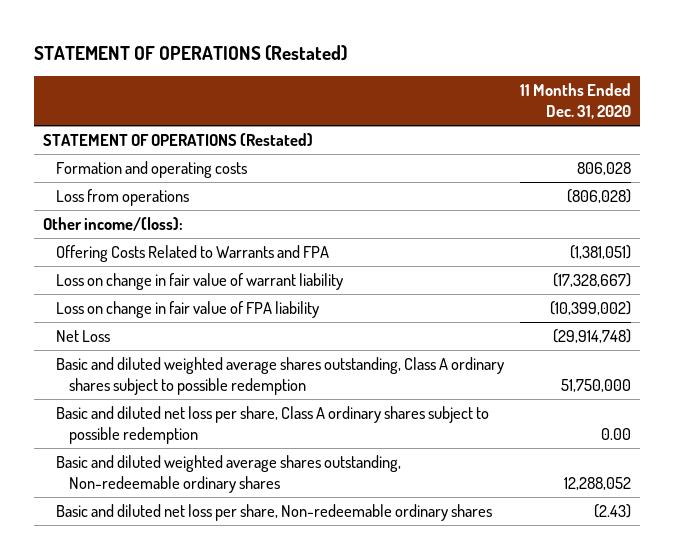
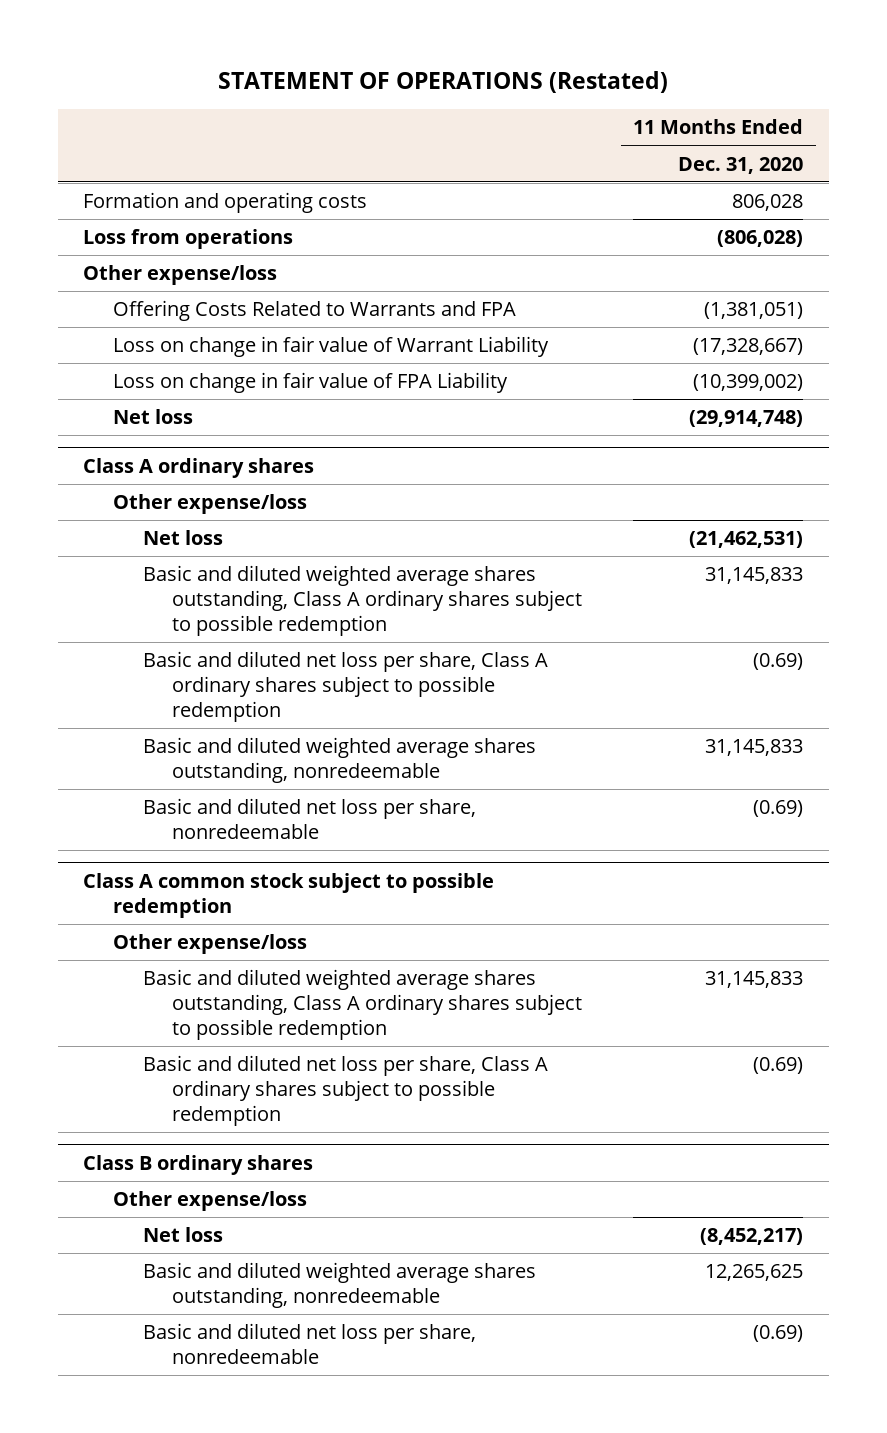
- STATEMENT OF OPERATIONS (Restated)
- Other income/(loss):
+ Other expense/loss
- Loss on change in fair value of warrant liability | (17,328,667)
- Loss on change in fair value of FPA liability | (10,399,002)
- Net Loss | (29,914,748)
- Basic and diluted weighted average shares outstanding, Class A ordinary shares subject to possible redemption | 51,750,000
- Basic and diluted net loss per share, Class A ordinary shares subject to possible redemption | 0.00
- Basic and diluted weighted average shares outstanding, Non-redeemable ordinary shares | 12,288,052
- Basic and diluted net loss per share, Non-redeemable ordinary shares | (2.43)
+ Loss on change in fair value of Warrant Liability | (17,328,667)
+ Loss on change in fair value of FPA Liability | (10,399,002)
+ Net loss | (29,914,748)
+ Class A ordinary shares
+ Other expense/loss
+ Net loss | (21,462,531)
+ Basic and diluted weighted average shares outstanding, Class A ordinary shares subject to possible redemption | 31,145,833
+ Basic and diluted net loss per share, Class A ordinary shares subject to possible redemption | (0.69)
+ Basic and diluted weighted average shares outstanding, nonredeemable | 31,145,833
+ Basic and diluted net loss per share, nonredeemable | (0.69)
+ Class A common stock subject to possible redemption
+ Other expense/loss
+ Basic and diluted weighted average shares outstanding, Class A ordinary shares subject to possible redemption | 31,145,833
+ Basic and diluted net loss per share, Class A ordinary shares subject to possible redemption | (0.69)
+ Class B ordinary shares
+ Other expense/loss
+ Net loss | (8,452,217)
+ Basic and diluted weighted average shares outstanding, nonredeemable | 12,265,625
+ Basic and diluted net loss per share, nonredeemable | (0.69)

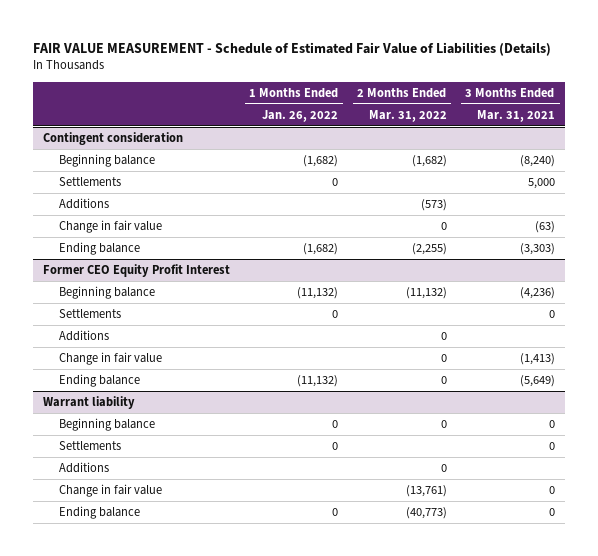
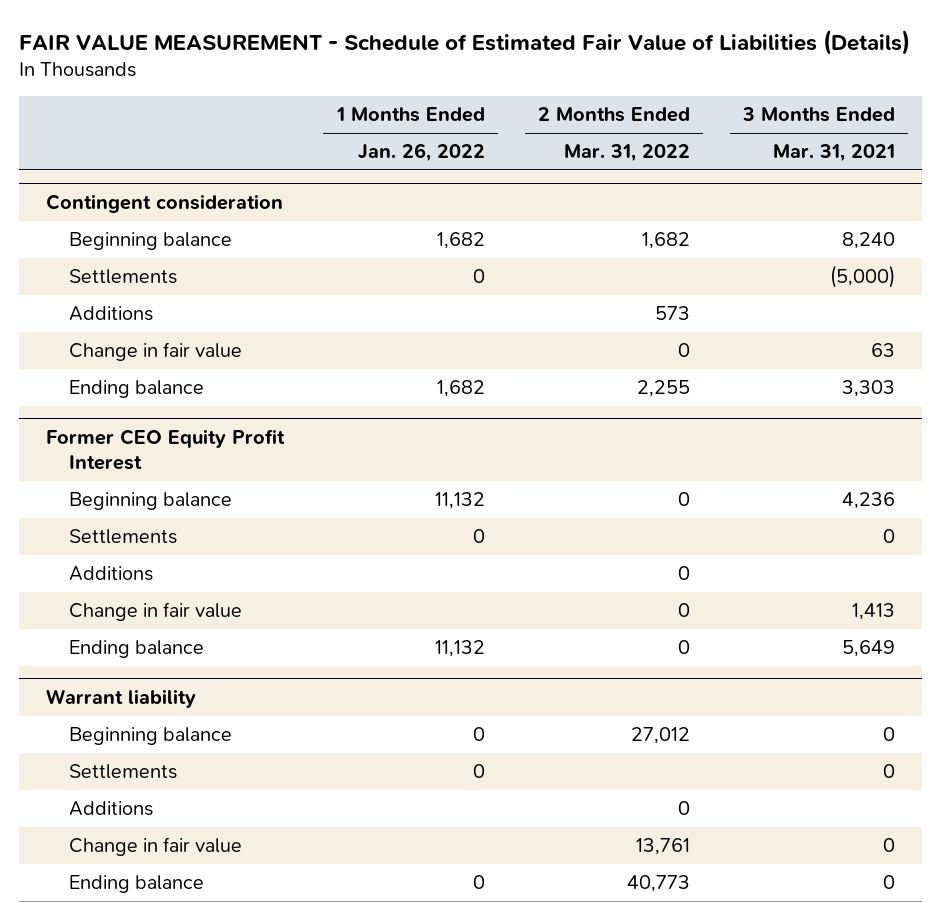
@ Contingent consideration
- Beginning balance | (1,682) | (1,682) | (8,240)
- Settlements | 0 | | 5,000
- Additions | | (573) |
- Change in fair value | | 0 | (63)
- Ending balance | (1,682) | (2,255) | (3,303)
+ Beginning balance | 1,682 | 1,682 | 8,240
+ Settlements | 0 | | (5,000)
+ Additions | | 573 |
+ Change in fair value | | 0 | 63
+ Ending balance | 1,682 | 2,255 | 3,303
@ Former CEO Equity Profit Interest
- Beginning balance | (11,132) | (11,132) | (4,236)
+ Beginning balance | 11,132 | 0 | 4,236
- Change in fair value | | 0 | (1,413)
- Ending balance | (11,132) | 0 | (5,649)
+ Change in fair value | | 0 | 1,413
+ Ending balance | 11,132 | 0 | 5,649
@ Warrant liability
- Beginning balance | 0 | 0 | 0
+ Beginning balance | 0 | 27,012 | 0
- Change in fair value | | (13,761) | 0
- Ending balance | 0 | (40,773) | 0
+ Change in fair value | | 13,761 | 0
+ Ending balance | 0 | 40,773 | 0

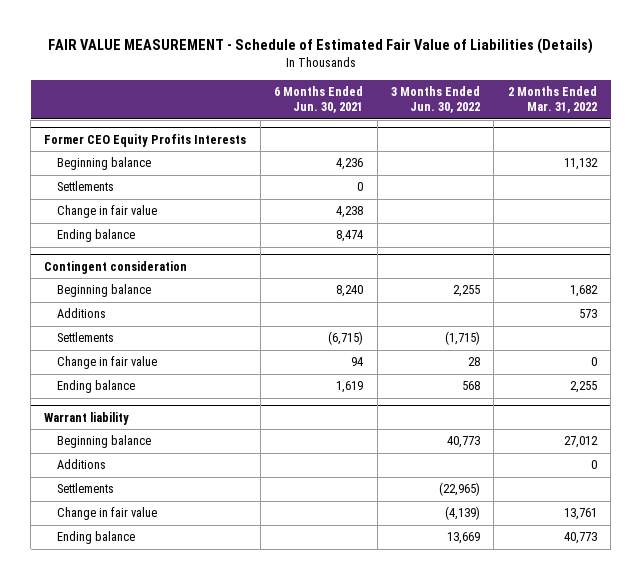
- | 1 Months Ended Jan. 26, 2022 | 2 Months Ended Mar. 31, 2022 | 3 Months Ended Mar. 31, 2021
+ | 6 Months Ended Jun. 30, 2021 | 3 Months Ended Jun. 30, 2022 | 2 Months Ended Mar. 31, 2022
+ Former CEO Equity Profits Interests
+ Beginning balance | 4,236 | | 11,132
+ Settlements | 0 | |
+ Change in fair value | 4,238 | |
+ Ending balance | 8,474 | |
@ Contingent consideration
- Settlements | 0 | | (5,000)
- Change in fair value | | 0 | 63
- Former CEO Equity Profit Interest
- Beginning balance | 11,132 | 0 | 4,236
- Additions | | 0 |
- Ending balance | 11,132 | 0 | 5,649
@ Contingent consideration
moved down: Ending balance | 1,619 | 568 | 2,255
@ Warrant liability
moved down: Settlements | | (22,965) |

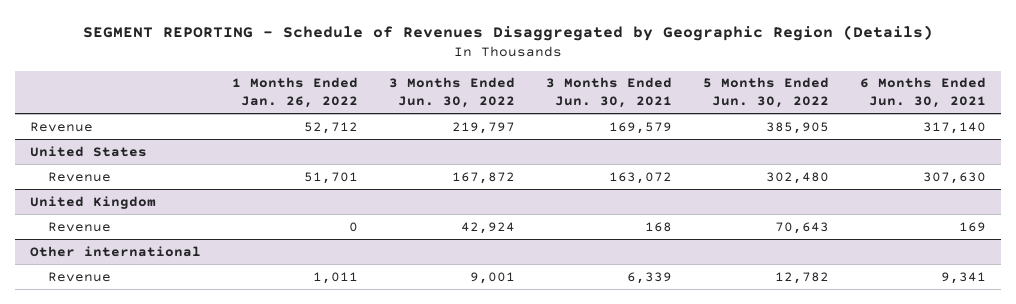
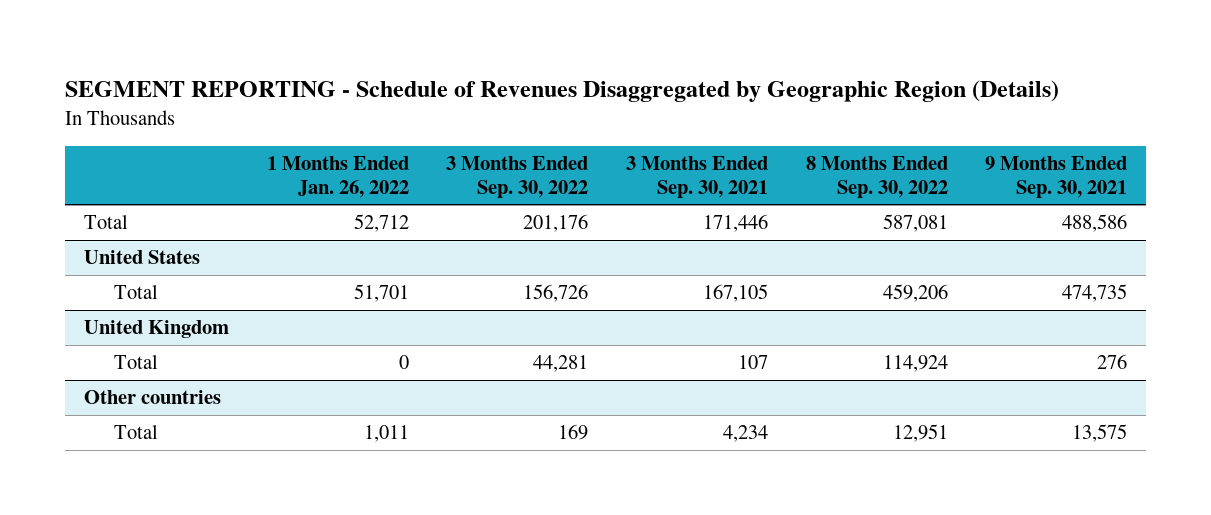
- | 1 Months Ended Jan. 26, 2022 | 3 Months Ended Jun. 30, 2022 | 3 Months Ended Jun. 30, 2021 | 5 Months Ended Jun. 30, 2022 | 6 Months Ended Jun. 30, 2021
+ | 1 Months Ended Jan. 26, 2022 | 3 Months Ended Sep. 30, 2022 | 3 Months Ended Sep. 30, 2021 | 8 Months Ended Sep. 30, 2022 | 9 Months Ended Sep. 30, 2021
- Revenue | 52,712 | 219,797 | 169,579 | 385,905 | 317,140
+ Total | 52,712 | 201,176 | 171,446 | 587,081 | 488,586
@ United States
- Revenue | 51,701 | 167,872 | 163,072 | 302,480 | 307,630
+ Total | 51,701 | 156,726 | 167,105 | 459,206 | 474,735
@ United Kingdom
- Revenue | 0 | 42,924 | 168 | 70,643 | 169
- Other international
- Revenue | 1,011 | 9,001 | 6,339 | 12,782 | 9,341
@ United Kingdom
+ Total | 0 | 44,281 | 107 | 114,924 | 276
+ Other countries
+ Total | 1,011 | 169 | 4,234 | 12,951 | 13,575

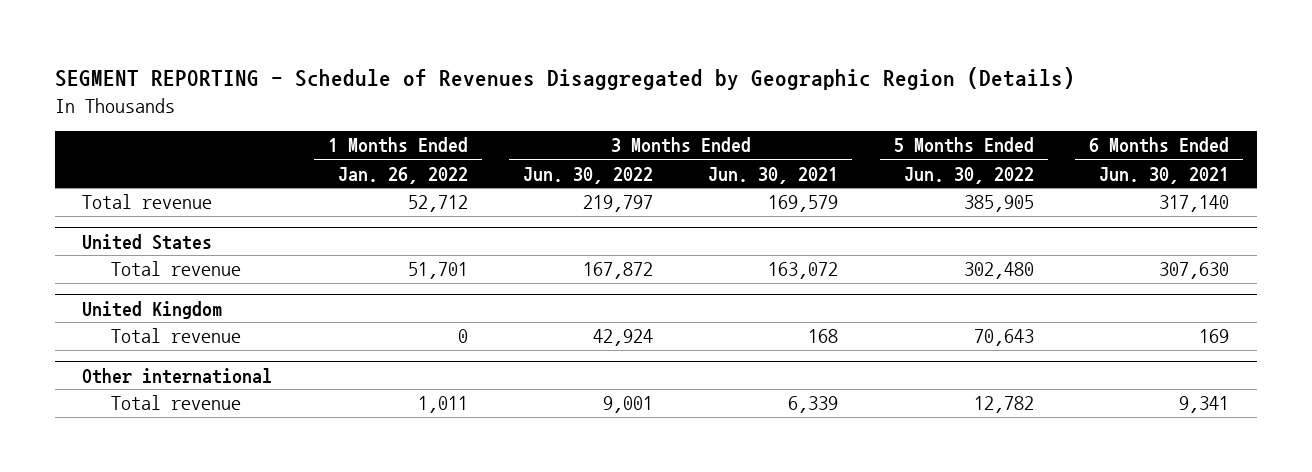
- | 1 Months Ended Jan. 26, 2022 | 3 Months Ended Sep. 30, 2022 | 3 Months Ended Sep. 30, 2021 | 8 Months Ended Sep. 30, 2022 | 9 Months Ended Sep. 30, 2021
+ | 1 Months Ended Jan. 26, 2022 | 3 Months Ended Jun. 30, 2022 | 3 Months Ended Jun. 30, 2021 | 5 Months Ended Jun. 30, 2022 | 6 Months Ended Jun. 30, 2021
- Total | 52,712 | 201,176 | 171,446 | 587,081 | 488,586
+ Total revenue | 52,712 | 219,797 | 169,579 | 385,905 | 317,140
@ United States
- Total | 51,701 | 156,726 | 167,105 | 459,206 | 474,735
+ Total revenue | 51,701 | 167,872 | 163,072 | 302,480 | 307,630
@ United Kingdom
- Total | 0 | 44,281 | 107 | 114,924 | 276
- Other countries
- Total | 1,011 | 169 | 4,234 | 12,951 | 13,575
@ United Kingdom
+ Total revenue | 0 | 42,924 | 168 | 70,643 | 169
+ Other international
+ Total revenue | 1,011 | 9,001 | 6,339 | 12,782 | 9,341

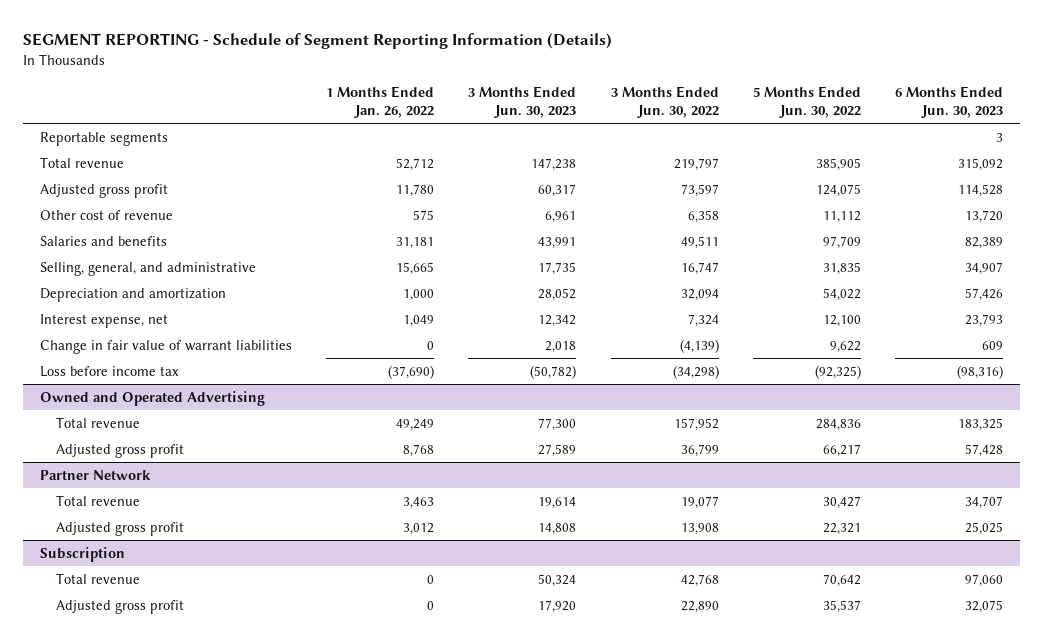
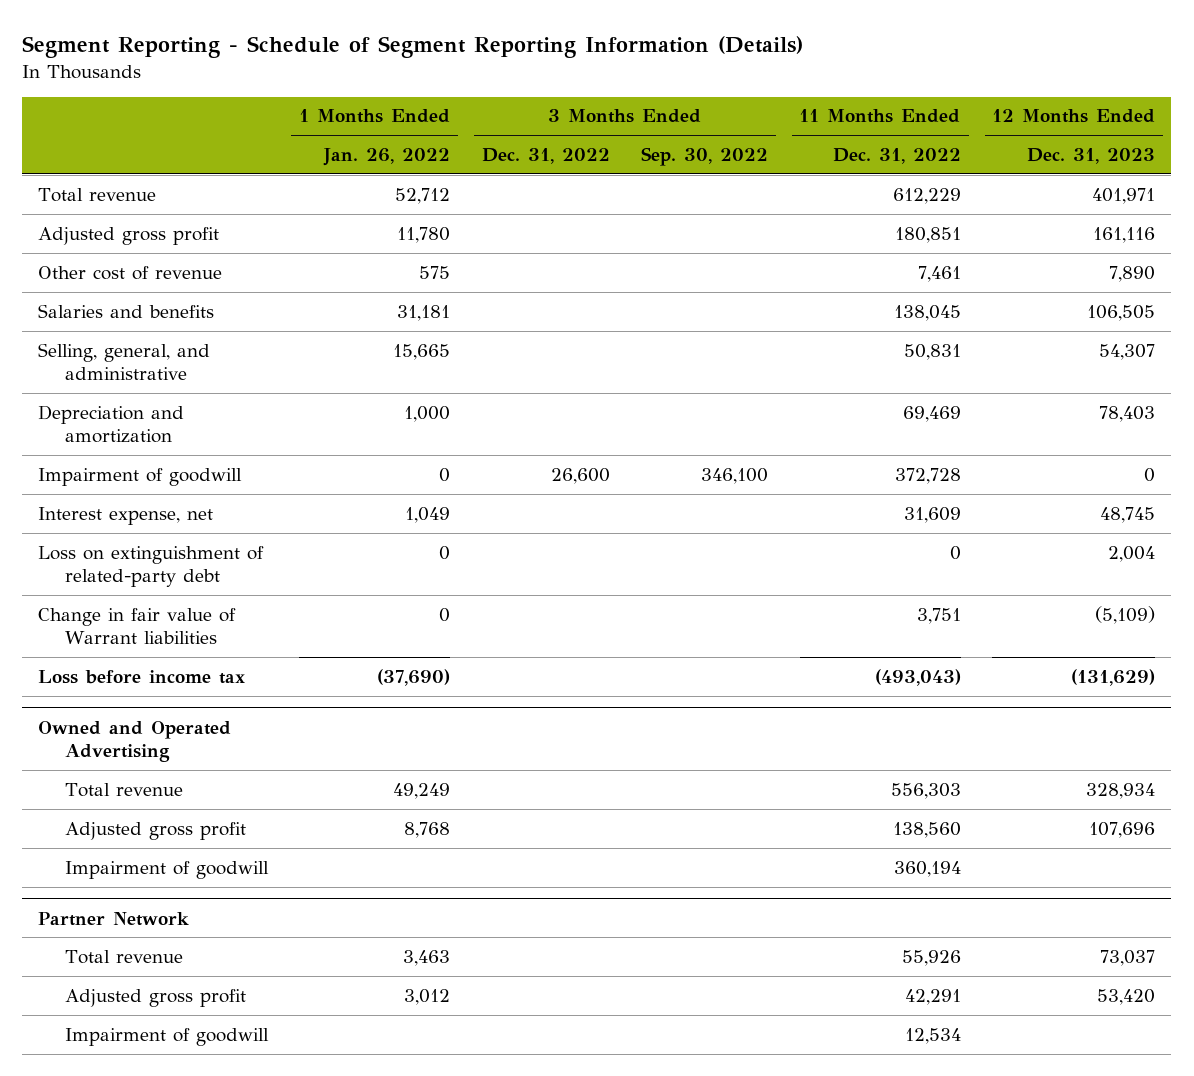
- SEGMENT REPORTING - Schedule of Segment Reporting Information (Details)
+ Segment Reporting - Schedule of Segment Reporting Information (Details)
- | 1 Months Ended Jan. 26, 2022 | 3 Months Ended Jun. 30, 2023 | 3 Months Ended Jun. 30, 2022 | 5 Months Ended Jun. 30, 2022 | 6 Months Ended Jun. 30, 2023
+ | 1 Months Ended Jan. 26, 2022 | 3 Months Ended Dec. 31, 2022 | 3 Months Ended Sep. 30, 2022 | 11 Months Ended Dec. 31, 2022 | 12 Months Ended Dec. 31, 2023
- Reportable segments | | | | | 3
+ Impairment of goodwill | 0 | 26,600 | 346,100 | 372,728 | 0
- Change in fair value of warrant liabilities | 0 | 2,018 | (4,139) | 9,622 | 609
+ Loss on extinguishment of related-party debt | 0 | | | 0 | 2,004
+ Change in fair value of Warrant liabilities | 0 | | | 3,751 | (5,109)
@ Owned and Operated Advertising
+ Impairment of goodwill | | | | 360,194 |
- Subscription
- Total revenue | 0 | 50,324 | 42,768 | 70,642 | 97,060
- Adjusted gross profit | 0 | 17,920 | 22,890 | 35,537 | 32,075
@ Partner Network
+ Impairment of goodwill | | | | 12,534 |

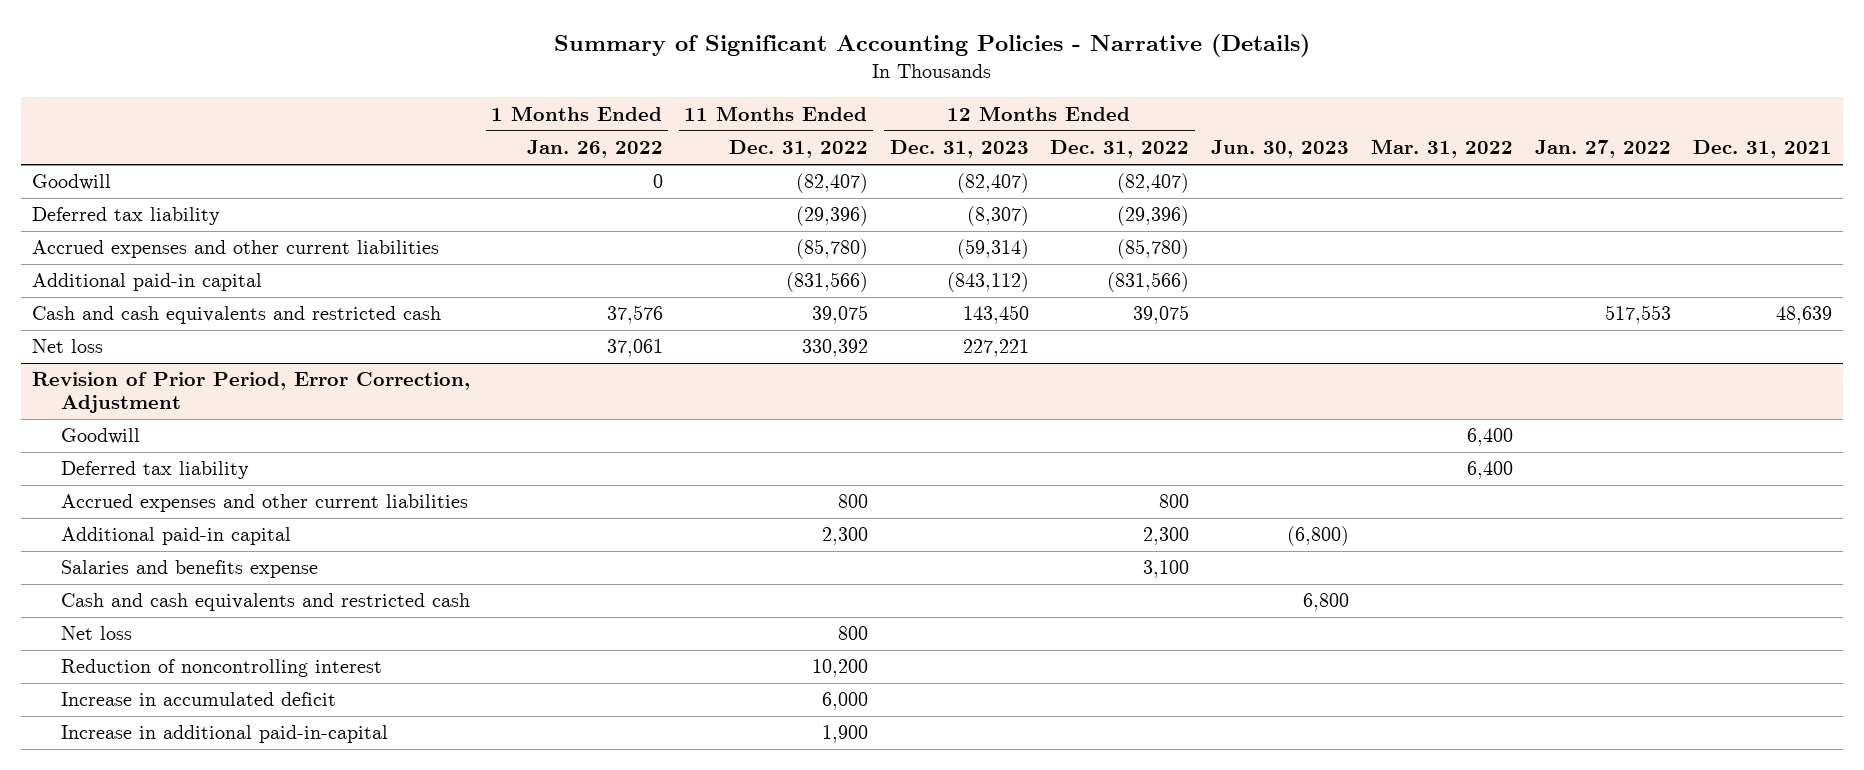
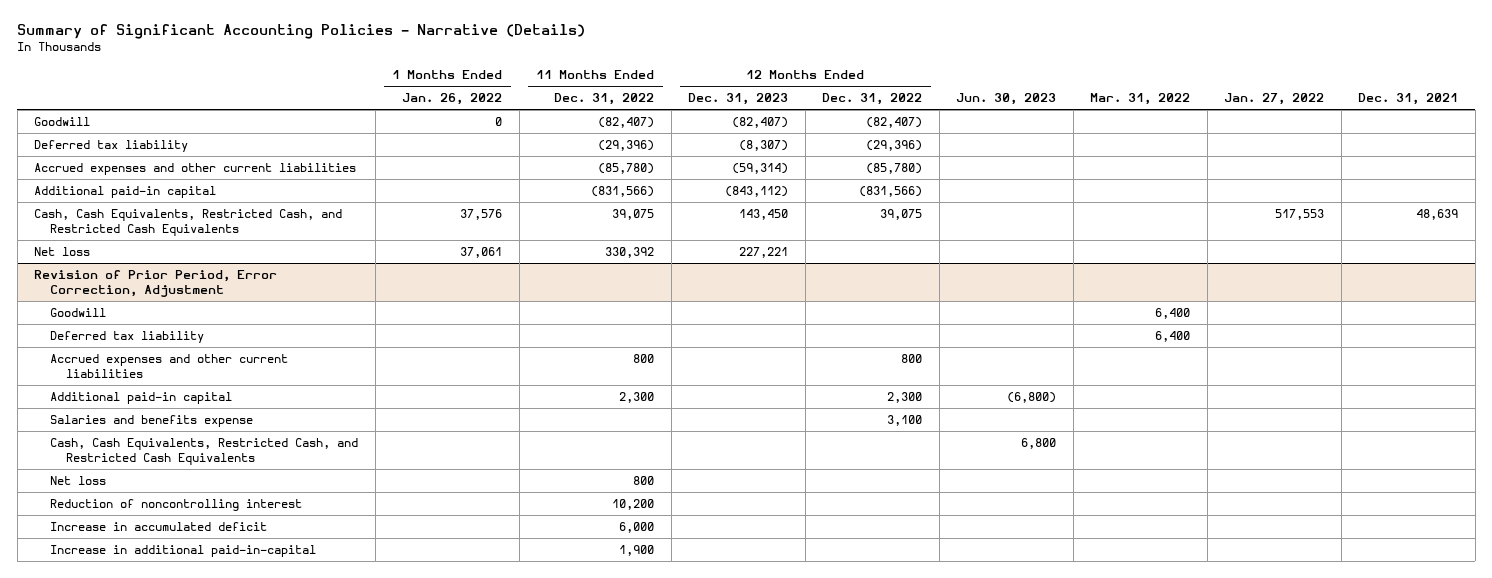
- Cash and cash equivalents and restricted cash | 37,576 | 39,075 | 143,450 | 39,075 | | | 517,553 | 48,639
+ Cash, Cash Equivalents, Restricted Cash, and Restricted Cash Equivalents | 37,576 | 39,075 | 143,450 | 39,075 | | | 517,553 | 48,639
@ Revision of Prior Period, Error Correction, Adjustment
- Cash and cash equivalents and restricted cash | | | | | 6,800 | | |
+ Cash, Cash Equivalents, Restricted Cash, and Restricted Cash Equivalents | | | | | 6,800 | | |

